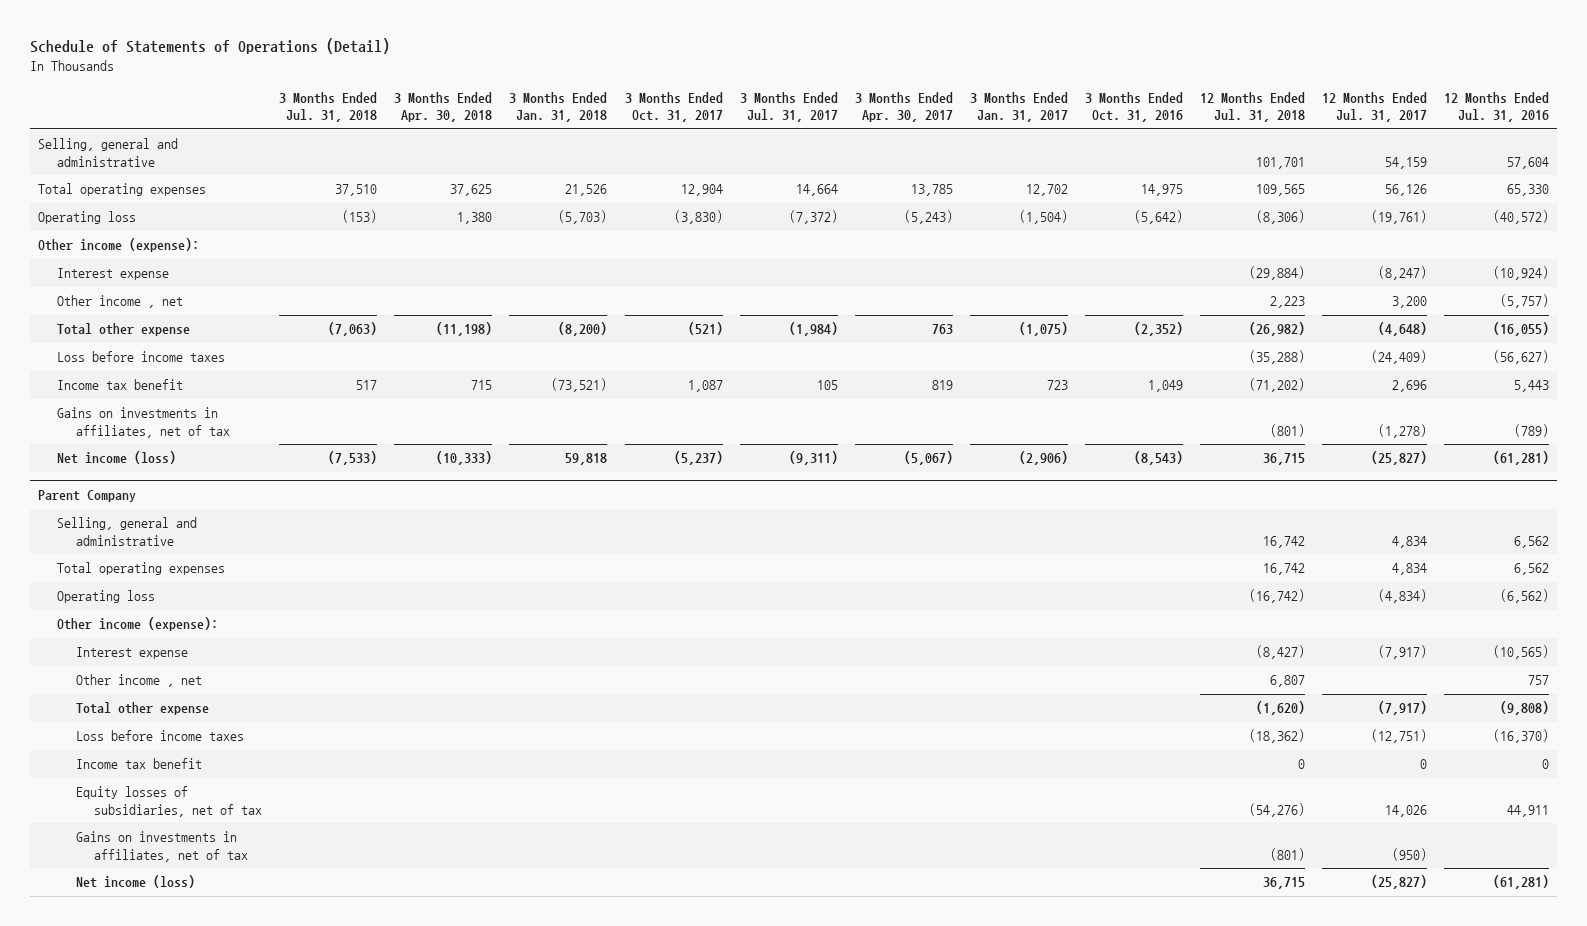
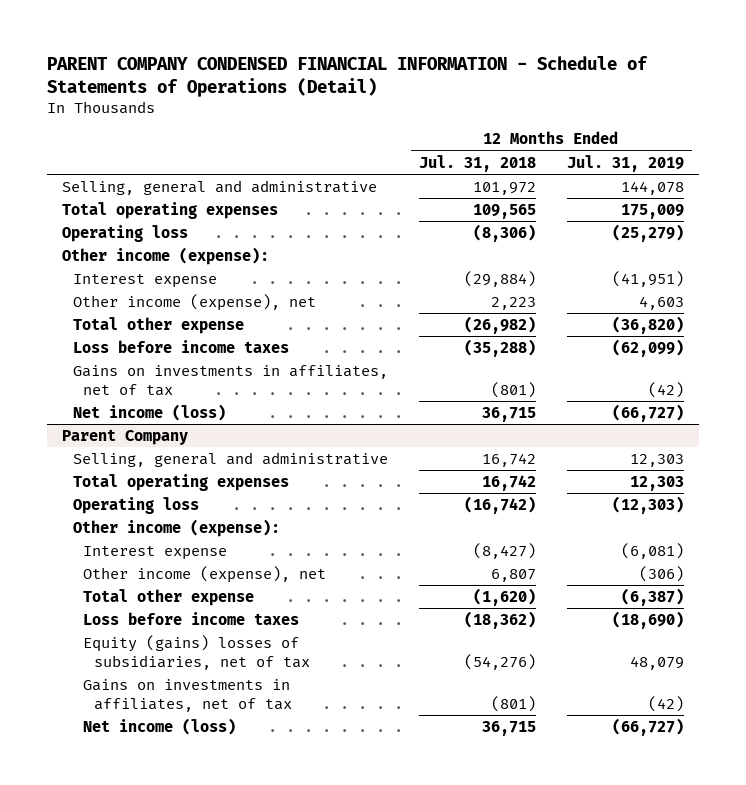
- Schedule of Statements of Operations (Detail)
+ PARENT COMPANY CONDENSED FINANCIAL INFORMATION - Schedule of Statements of Operations (Detail)
- | 3 Months Ended Jul. 31, 2018 | 3 Months Ended Apr. 30, 2018 | 3 Months Ended Jan. 31, 2018 | 3 Months Ended Oct. 31, 2017 | 3 Months Ended Jul. 31, 2017 | 3 Months Ended Apr. 30, 2017 | 3 Months Ended Jan. 31, 2017 | 3 Months Ended Oct. 31, 2016 | 12 Months Ended Jul. 31, 2018 | 12 Months Ended Jul. 31, 2017 | 12 Months Ended Jul. 31, 2016
+ | 12 Months Ended Jul. 31, 2018 | 12 Months Ended Jul. 31, 2019
- Selling, general and administrative | | | | | | | | | 101,701 | 54,159 | 57,604
+ Selling, general and administrative | 101,972 | 144,078
- Other income , net | | | | | | | | | 2,223 | 3,200 | (5,757)
+ Other income (expense), net | 2,223 | 4,603
- Income tax benefit | 517 | 715 | (73,521) | 1,087 | 105 | 819 | 723 | 1,049 | (71,202) | 2,696 | 5,443
@ Parent Company
- Other income , net | | | | | | | | | 6,807 | | 757
+ Other income (expense), net | 6,807 | (306)
- Income tax benefit | | | | | | | | | 0 | 0 | 0
- Equity losses of subsidiaries, net of tax | | | | | | | | | (54,276) | 14,026 | 44,911
+ Equity (gains) losses of subsidiaries, net of tax | (54,276) | 48,079

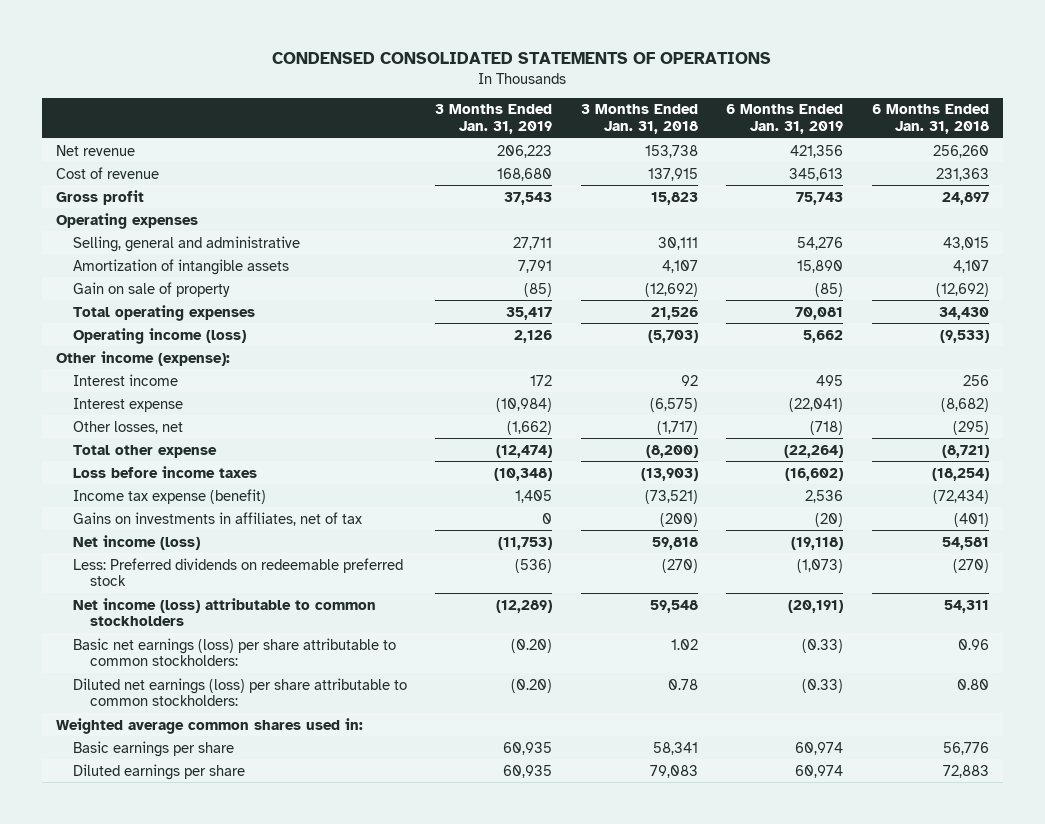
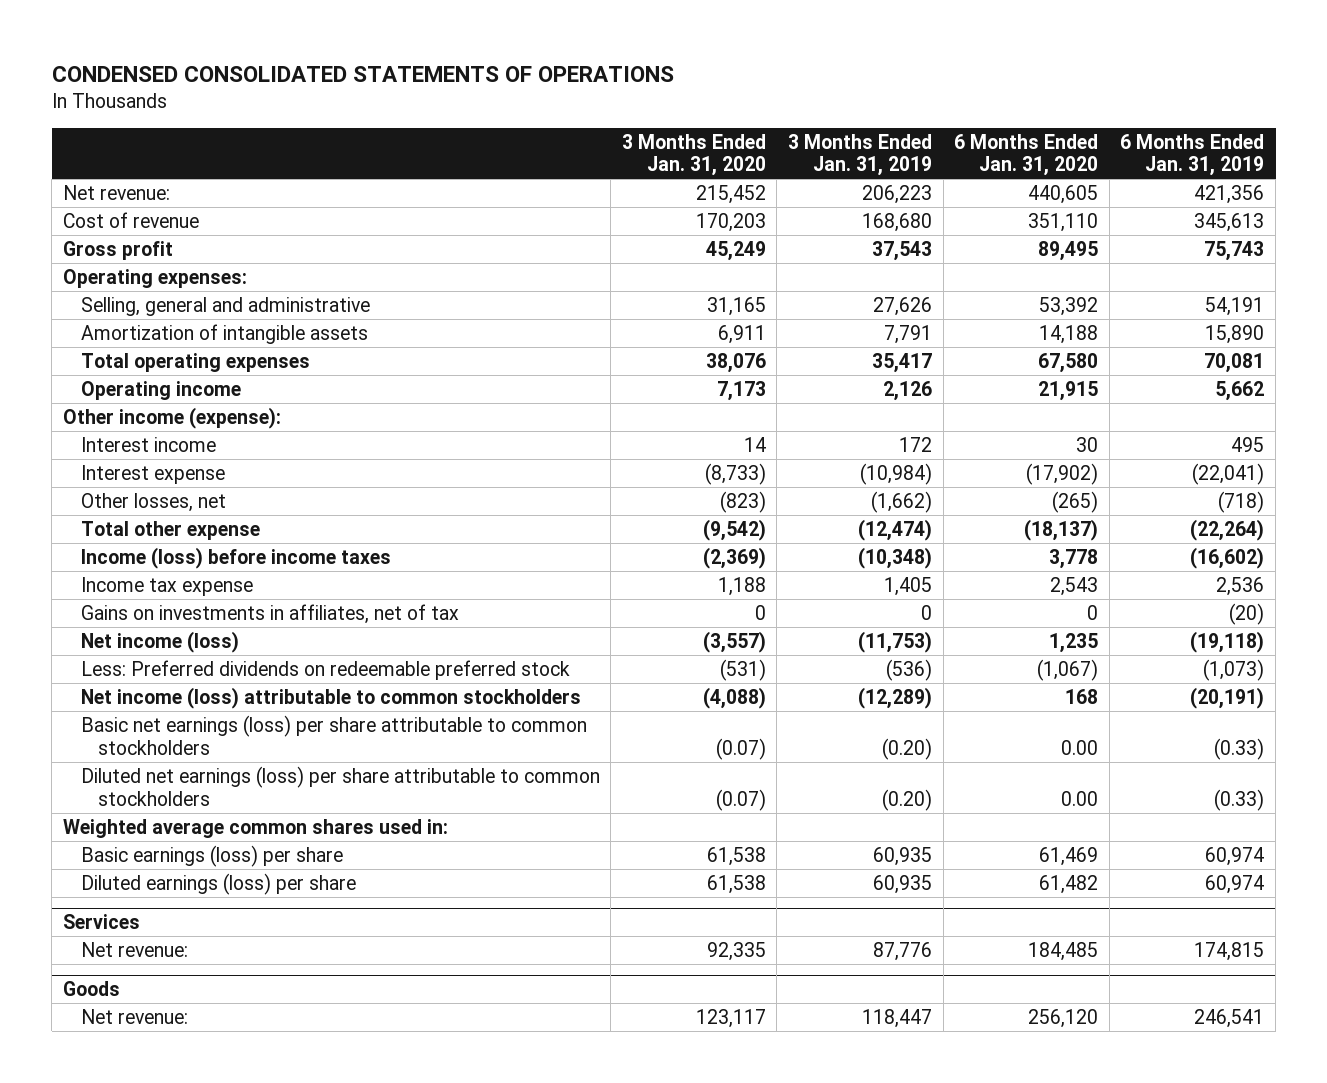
- | 3 Months Ended Jan. 31, 2019 | 3 Months Ended Jan. 31, 2018 | 6 Months Ended Jan. 31, 2019 | 6 Months Ended Jan. 31, 2018
+ | 3 Months Ended Jan. 31, 2020 | 3 Months Ended Jan. 31, 2019 | 6 Months Ended Jan. 31, 2020 | 6 Months Ended Jan. 31, 2019
- Net revenue | 206,223 | 153,738 | 421,356 | 256,260
+ Net revenue: | 215,452 | 206,223 | 440,605 | 421,356
- Operating expenses
- Selling, general and administrative | 27,711 | 30,111 | 54,276 | 43,015
+ Operating expenses:
+ Selling, general and administrative | 31,165 | 27,626 | 53,392 | 54,191
- Gain on sale of property | (85) | (12,692) | (85) | (12,692)
- Operating income (loss) | 2,126 | (5,703) | 5,662 | (9,533)
+ Operating income | 7,173 | 2,126 | 21,915 | 5,662
- Loss before income taxes | (10,348) | (13,903) | (16,602) | (18,254)
- Income tax expense (benefit) | 1,405 | (73,521) | 2,536 | (72,434)
+ Income (loss) before income taxes | (2,369) | (10,348) | 3,778 | (16,602)
+ Income tax expense | 1,188 | 1,405 | 2,543 | 2,536
- Basic net earnings (loss) per share attributable to common stockholders: | (0.20) | 1.02 | (0.33) | 0.96
- Diluted net earnings (loss) per share attributable to common stockholders: | (0.20) | 0.78 | (0.33) | 0.80
+ Basic net earnings (loss) per share attributable to common stockholders | (0.07) | (0.20) | 0.00 | (0.33)
+ Diluted net earnings (loss) per share attributable to common stockholders | (0.07) | (0.20) | 0.00 | (0.33)
- Basic earnings per share | 60,935 | 58,341 | 60,974 | 56,776
- Diluted earnings per share | 60,935 | 79,083 | 60,974 | 72,883
+ Basic earnings (loss) per share | 61,538 | 60,935 | 61,469 | 60,974
+ Diluted earnings (loss) per share | 61,538 | 60,935 | 61,482 | 60,974
+ Services
+ Net revenue: | 92,335 | 87,776 | 184,485 | 174,815
+ Goods
+ Net revenue: | 123,117 | 118,447 | 256,120 | 246,541

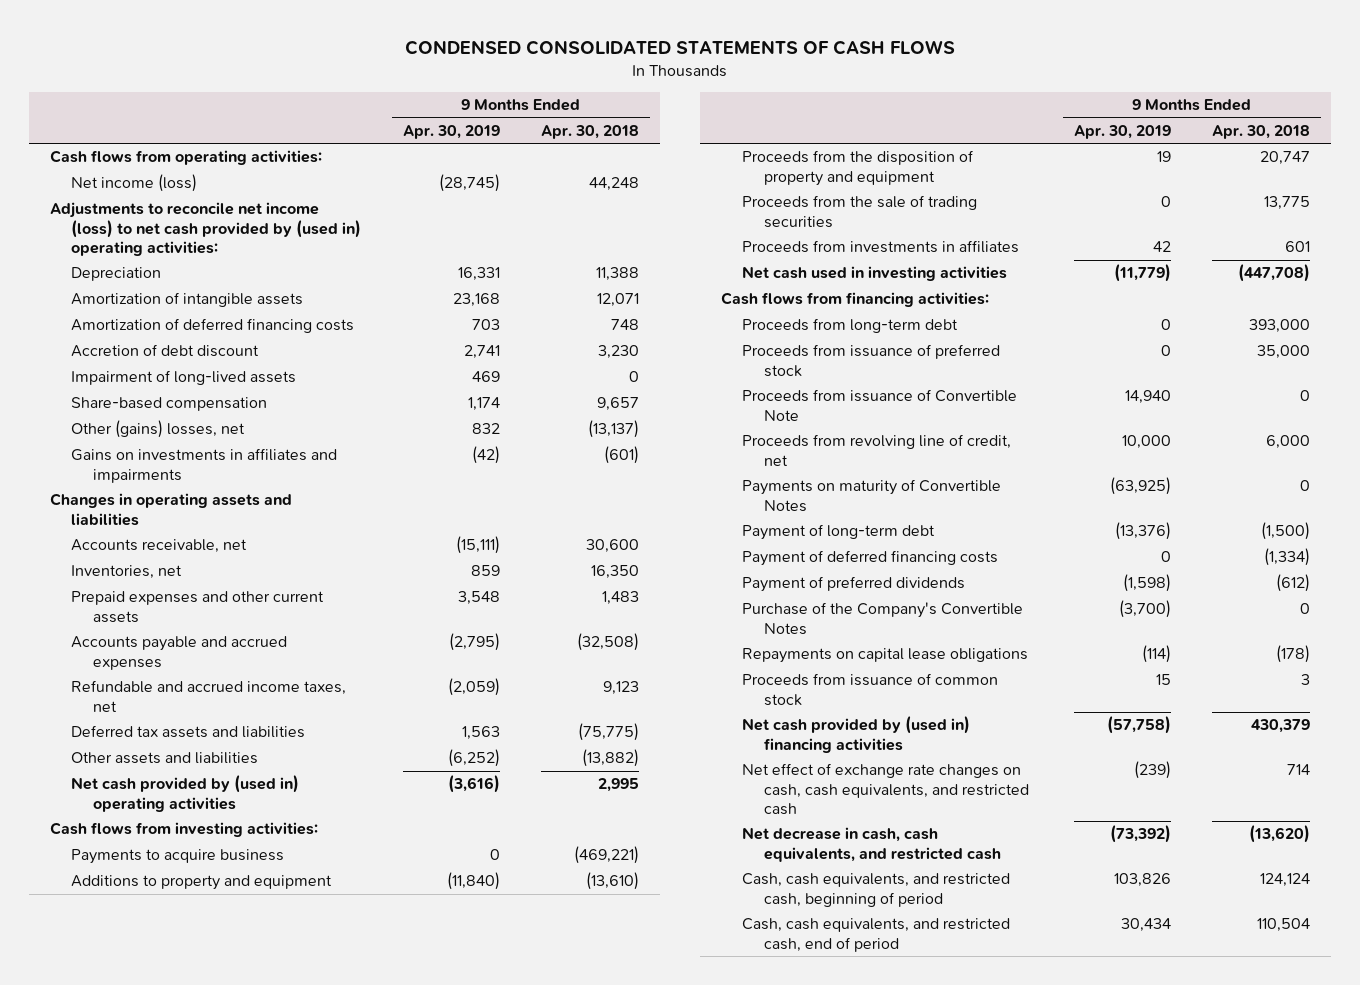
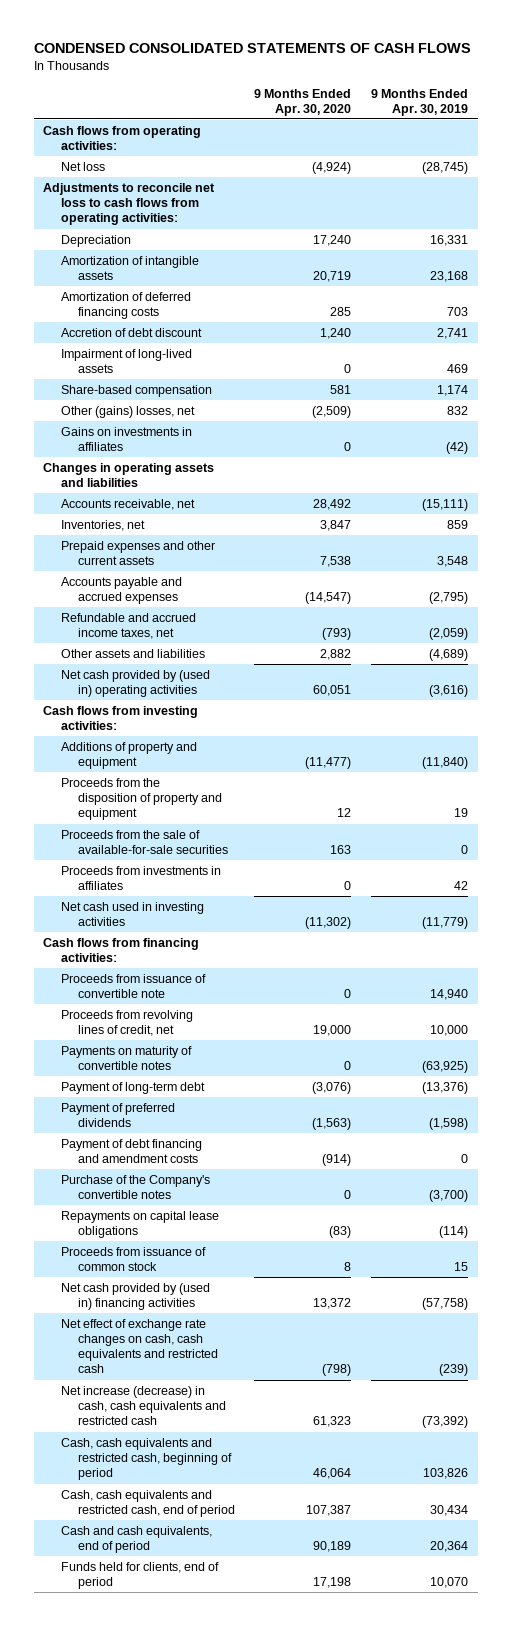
- | 9 Months Ended Apr. 30, 2019 | 9 Months Ended Apr. 30, 2018
+ | 9 Months Ended Apr. 30, 2020 | 9 Months Ended Apr. 30, 2019
- Net income (loss) | (28,745) | 44,248
- Adjustments to reconcile net income (loss) to net cash provided by (used in) operating activities:
+ Net loss | (4,924) | (28,745)
+ Adjustments to reconcile net loss to cash flows from operating activities:
- Gains on investments in affiliates and impairments | (42) | (601)
+ Gains on investments in affiliates | 0 | (42)
- Deferred tax assets and liabilities | 1,563 | (75,775)
- Other assets and liabilities | (6,252) | (13,882)
+ Other assets and liabilities | 2,882 | (4,689)
- Payments to acquire business | 0 | (469,221)
- Additions to property and equipment | (11,840) | (13,610)
+ Additions of property and equipment | (11,477) | (11,840)
- Proceeds from the sale of trading securities | 0 | 13,775
+ Proceeds from the sale of available-for-sale securities | 163 | 0
- Proceeds from long-term debt | 0 | 393,000
- Proceeds from issuance of preferred stock | 0 | 35,000
- Proceeds from issuance of Convertible Note | 14,940 | 0
- Proceeds from revolving line of credit, net | 10,000 | 6,000
- Payments on maturity of Convertible Notes | (63,925) | 0
+ Proceeds from issuance of convertible note | 0 | 14,940
+ Proceeds from revolving lines of credit, net | 19,000 | 10,000
+ Payments on maturity of convertible notes | 0 | (63,925)
- Payment of deferred financing costs | 0 | (1,334)
- Purchase of the Company's Convertible Notes | (3,700) | 0
+ Payment of debt financing and amendment costs | (914) | 0
+ Purchase of the Company's convertible notes | 0 | (3,700)
- Net effect of exchange rate changes on cash, cash equivalents, and restricted cash | (239) | 714
- Net decrease in cash, cash equivalents, and restricted cash | (73,392) | (13,620)
- Cash, cash equivalents, and restricted cash, beginning of period | 103,826 | 124,124
- Cash, cash equivalents, and restricted cash, end of period | 30,434 | 110,504
+ Net effect of exchange rate changes on cash, cash equivalents and restricted cash | (798) | (239)
+ Net increase (decrease) in cash, cash equivalents and restricted cash | 61,323 | (73,392)
+ Cash, cash equivalents and restricted cash, beginning of period | 46,064 | 103,826
+ Cash, cash equivalents and restricted cash, end of period | 107,387 | 30,434
+ Cash and cash equivalents, end of period | 90,189 | 20,364
+ Funds held for clients, end of period | 17,198 | 10,070

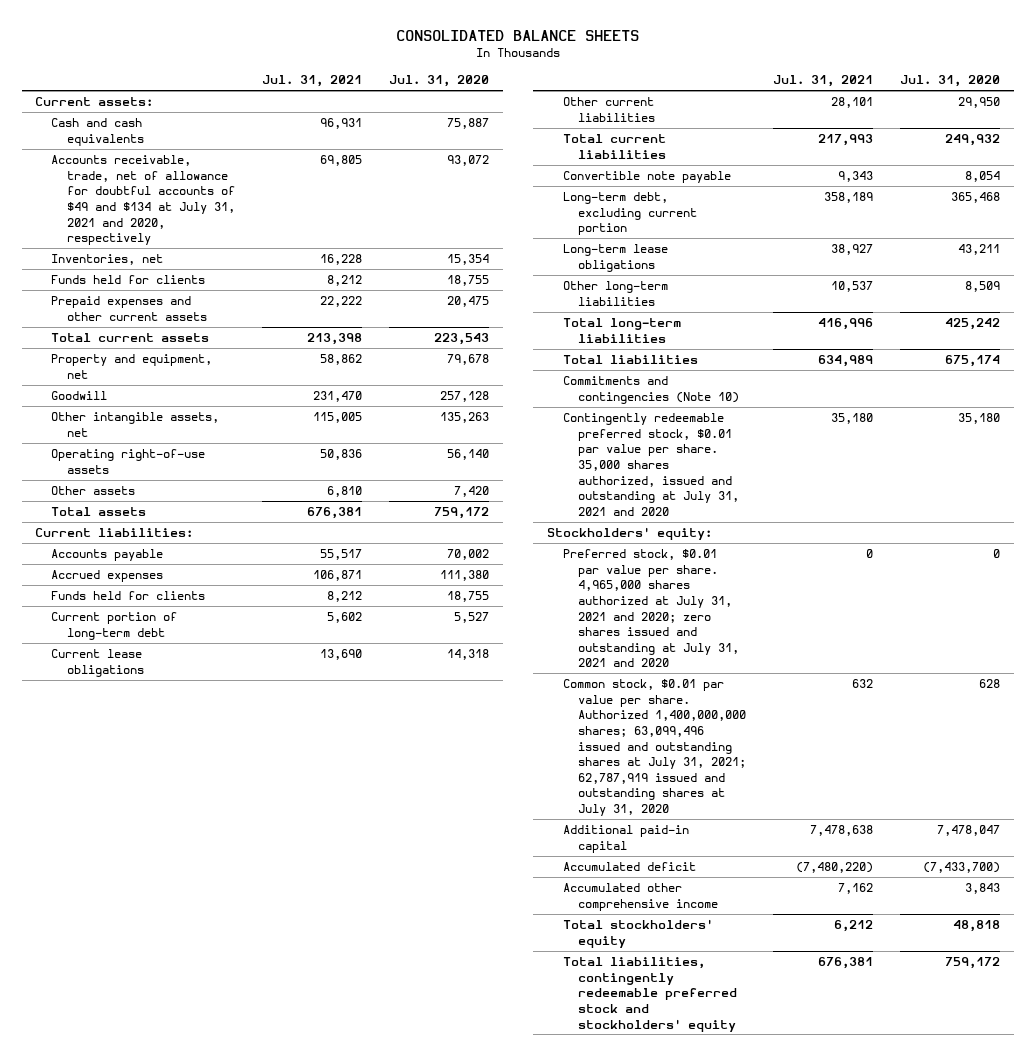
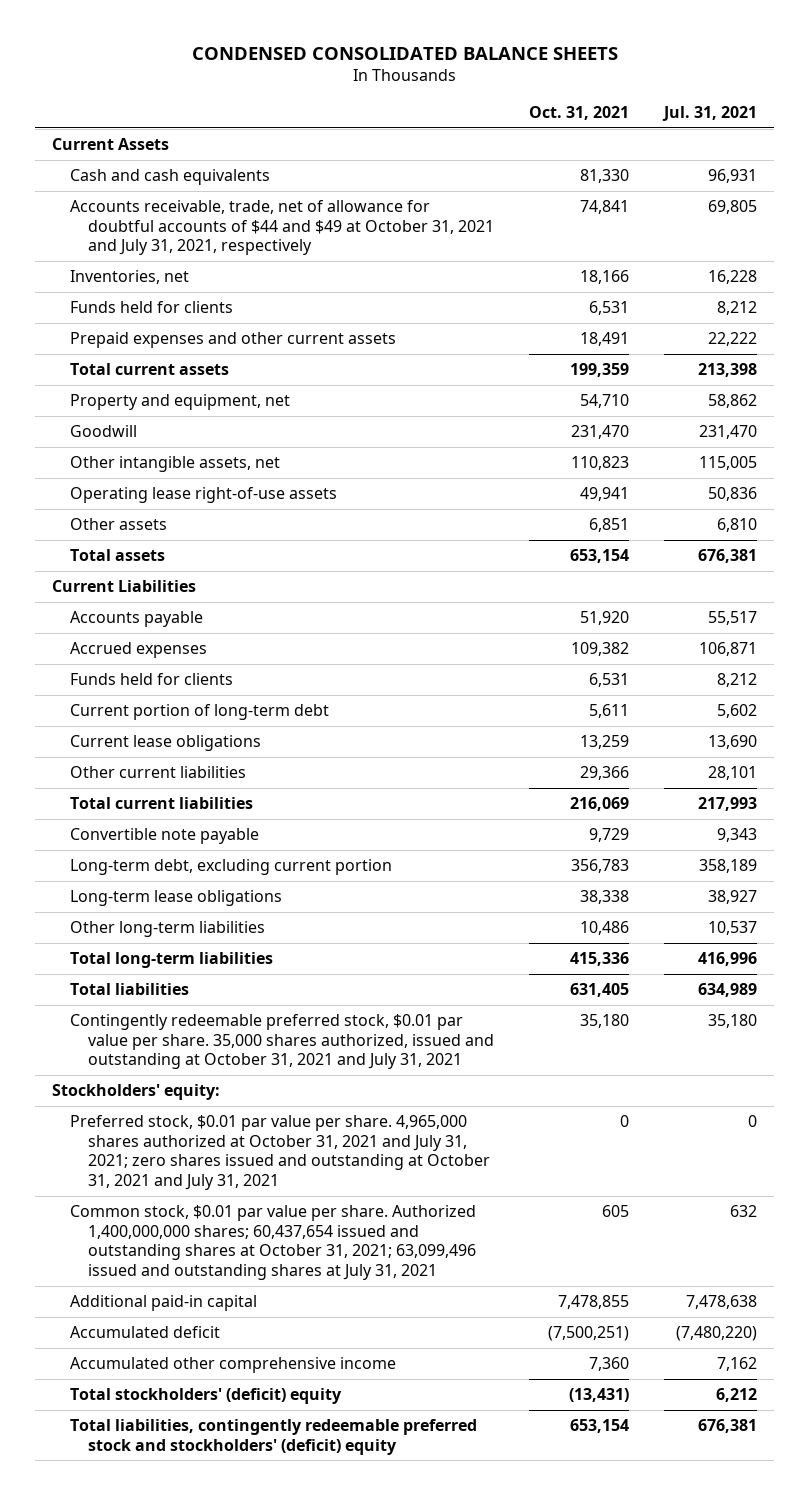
- CONSOLIDATED BALANCE SHEETS
+ CONDENSED CONSOLIDATED BALANCE SHEETS
- | Jul. 31, 2021 | Jul. 31, 2020
+ | Oct. 31, 2021 | Jul. 31, 2021
- Current assets:
+ Current Assets
- Accounts receivable, trade, net of allowance for doubtful accounts of $49 and $134 at July 31, 2021 and 2020, respectively | 69,805 | 93,072
+ Accounts receivable, trade, net of allowance for doubtful accounts of $44 and $49 at October 31, 2021 and July 31, 2021, respectively | 74,841 | 69,805
- Operating right-of-use assets | 50,836 | 56,140
+ Operating lease right-of-use assets | 49,941 | 50,836
- Current liabilities:
+ Current Liabilities
- Commitments and contingencies (Note 10)
- Contingently redeemable preferred stock, $0.01 par value per share. 35,000 shares authorized, issued and outstanding at July 31, 2021 and 2020 | 35,180 | 35,180
+ Contingently redeemable preferred stock, $0.01 par value per share. 35,000 shares authorized, issued and outstanding at October 31, 2021 and July 31, 2021 | 35,180 | 35,180
- Preferred stock, $0.01 par value per share. 4,965,000 shares authorized at July 31, 2021 and 2020; zero shares issued and outstanding at July 31, 2021 and 2020 | 0 | 0
- Common stock, $0.01 par value per share. Authorized 1,400,000,000 shares; 63,099,496 issued and outstanding shares at July 31, 2021; 62,787,919 issued and outstanding shares at July 31, 2020 | 632 | 628
+ Preferred stock, $0.01 par value per share. 4,965,000 shares authorized at October 31, 2021 and July 31, 2021; zero shares issued and outstanding at October 31, 2021 and July 31, 2021 | 0 | 0
+ Common stock, $0.01 par value per share. Authorized 1,400,000,000 shares; 60,437,654 issued and outstanding shares at October 31, 2021; 63,099,496 issued and outstanding shares at July 31, 2021 | 605 | 632
- Total stockholders' equity | 6,212 | 48,818
- Total liabilities, contingently redeemable preferred stock and stockholders' equity | 676,381 | 759,172
+ Total stockholders' (deficit) equity | (13,431) | 6,212
+ Total liabilities, contingently redeemable preferred stock and stockholders' (deficit) equity | 653,154 | 676,381

